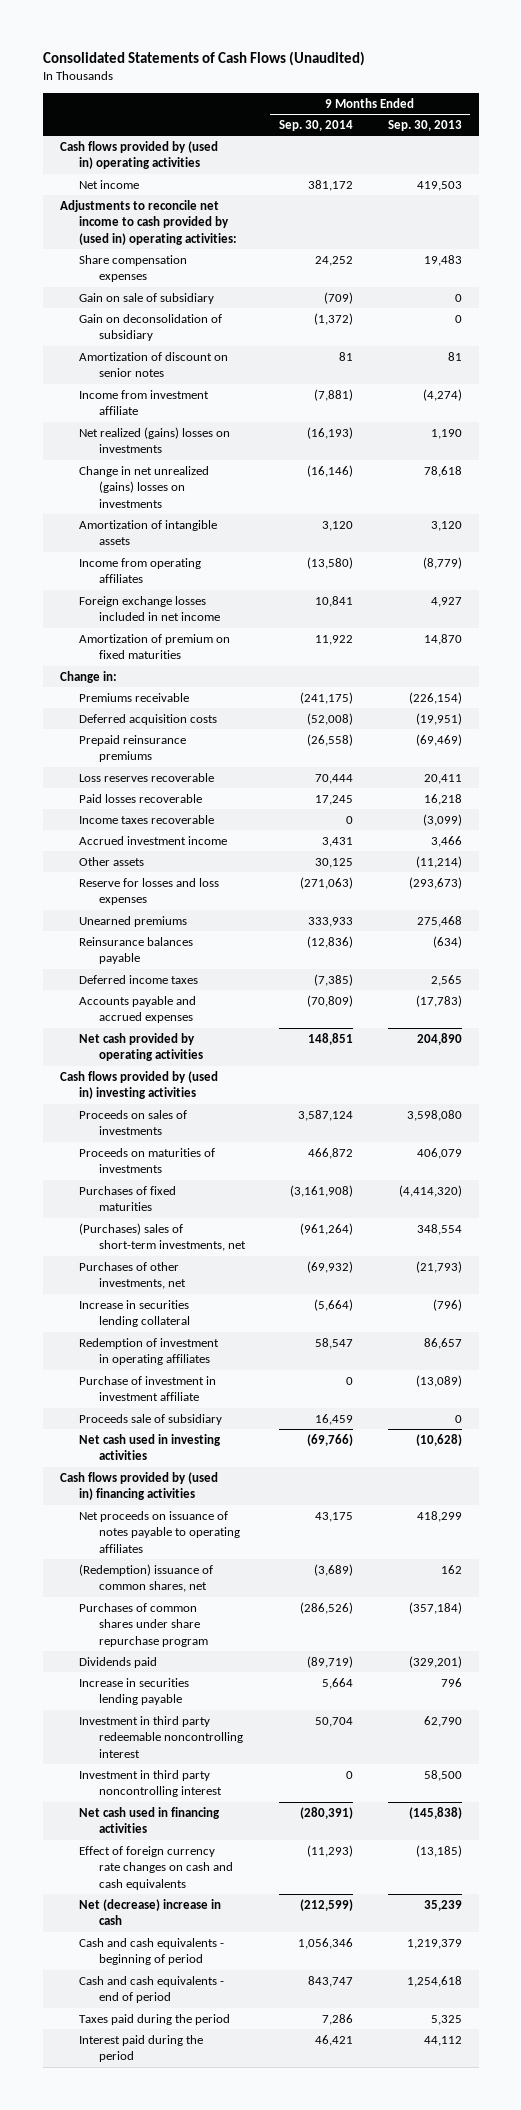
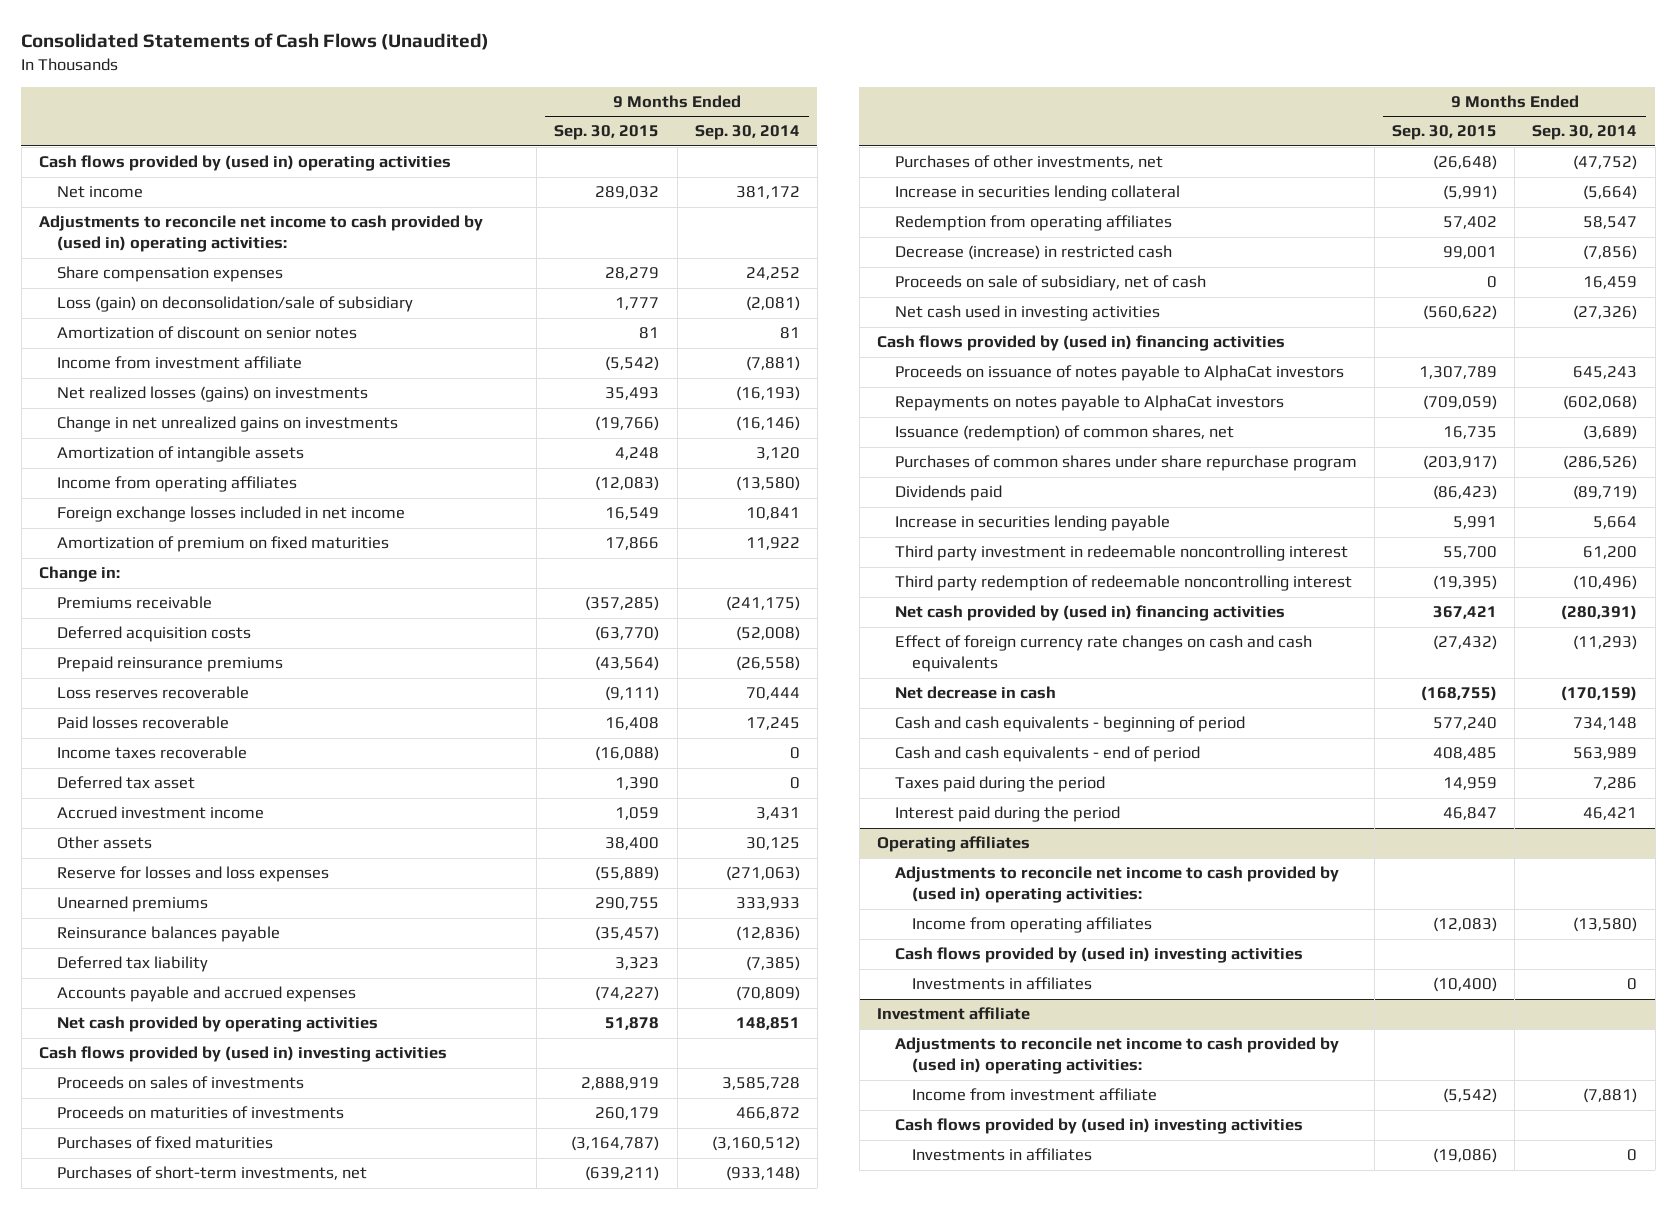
- | 9 Months Ended Sep. 30, 2014 | 9 Months Ended Sep. 30, 2013
+ | 9 Months Ended Sep. 30, 2015 | 9 Months Ended Sep. 30, 2014
- Gain on sale of subsidiary | (709) | 0
- Gain on deconsolidation of subsidiary | (1,372) | 0
+ Loss (gain) on deconsolidation/sale of subsidiary | 1,777 | (2,081)
- Net realized (gains) losses on investments | (16,193) | 1,190
- Change in net unrealized (gains) losses on investments | (16,146) | 78,618
+ Net realized losses (gains) on investments | 35,493 | (16,193)
+ Change in net unrealized gains on investments | (19,766) | (16,146)
+ Deferred tax asset | 1,390 | 0
- Deferred income taxes | (7,385) | 2,565
+ Deferred tax liability | 3,323 | (7,385)
- Proceeds on sales of investments | 3,587,124 | 3,598,080
+ Proceeds on sales of investments | 2,888,919 | 3,585,728
- Purchases of fixed maturities | (3,161,908) | (4,414,320)
- (Purchases) sales of short-term investments, net | (961,264) | 348,554
- Purchases of other investments, net | (69,932) | (21,793)
+ Purchases of fixed maturities | (3,164,787) | (3,160,512)
+ Purchases of short-term investments, net | (639,211) | (933,148)
+ Purchases of other investments, net | (26,648) | (47,752)
- Redemption of investment in operating affiliates | 58,547 | 86,657
- Purchase of investment in investment affiliate | 0 | (13,089)
- Proceeds sale of subsidiary | 16,459 | 0
- Net cash used in investing activities | (69,766) | (10,628)
+ Redemption from operating affiliates | 57,402 | 58,547
+ Decrease (increase) in restricted cash | 99,001 | (7,856)
+ Proceeds on sale of subsidiary, net of cash | 0 | 16,459
+ Net cash used in investing activities | (560,622) | (27,326)
- Net proceeds on issuance of notes payable to operating affiliates | 43,175 | 418,299
- (Redemption) issuance of common shares, net | (3,689) | 162
+ Proceeds on issuance of notes payable to AlphaCat investors | 1,307,789 | 645,243
+ Repayments on notes payable to AlphaCat investors | (709,059) | (602,068)
+ Issuance (redemption) of common shares, net | 16,735 | (3,689)
- Investment in third party redeemable noncontrolling interest | 50,704 | 62,790
- Investment in third party noncontrolling interest | 0 | 58,500
- Net cash used in financing activities | (280,391) | (145,838)
+ Third party investment in redeemable noncontrolling interest | 55,700 | 61,200
+ Third party redemption of redeemable noncontrolling interest | (19,395) | (10,496)
+ Net cash provided by (used in) financing activities | 367,421 | (280,391)
- Net (decrease) increase in cash | (212,599) | 35,239
- Cash and cash equivalents - beginning of period | 1,056,346 | 1,219,379
- Cash and cash equivalents - end of period | 843,747 | 1,254,618
+ Net decrease in cash | (168,755) | (170,159)
+ Cash and cash equivalents - beginning of period | 577,240 | 734,148
+ Cash and cash equivalents - end of period | 408,485 | 563,989
+ Operating affiliates
+ Adjustments to reconcile net income to cash provided by (used in) operating activities:
+ Income from operating affiliates | (12,083) | (13,580)
+ Cash flows provided by (used in) investing activities
+ Investments in affiliates | (10,400) | 0
+ Investment affiliate
+ Adjustments to reconcile net income to cash provided by (used in) operating activities:
+ Income from investment affiliate | (5,542) | (7,881)
+ Cash flows provided by (used in) investing activities
+ Investments in affiliates | (19,086) | 0

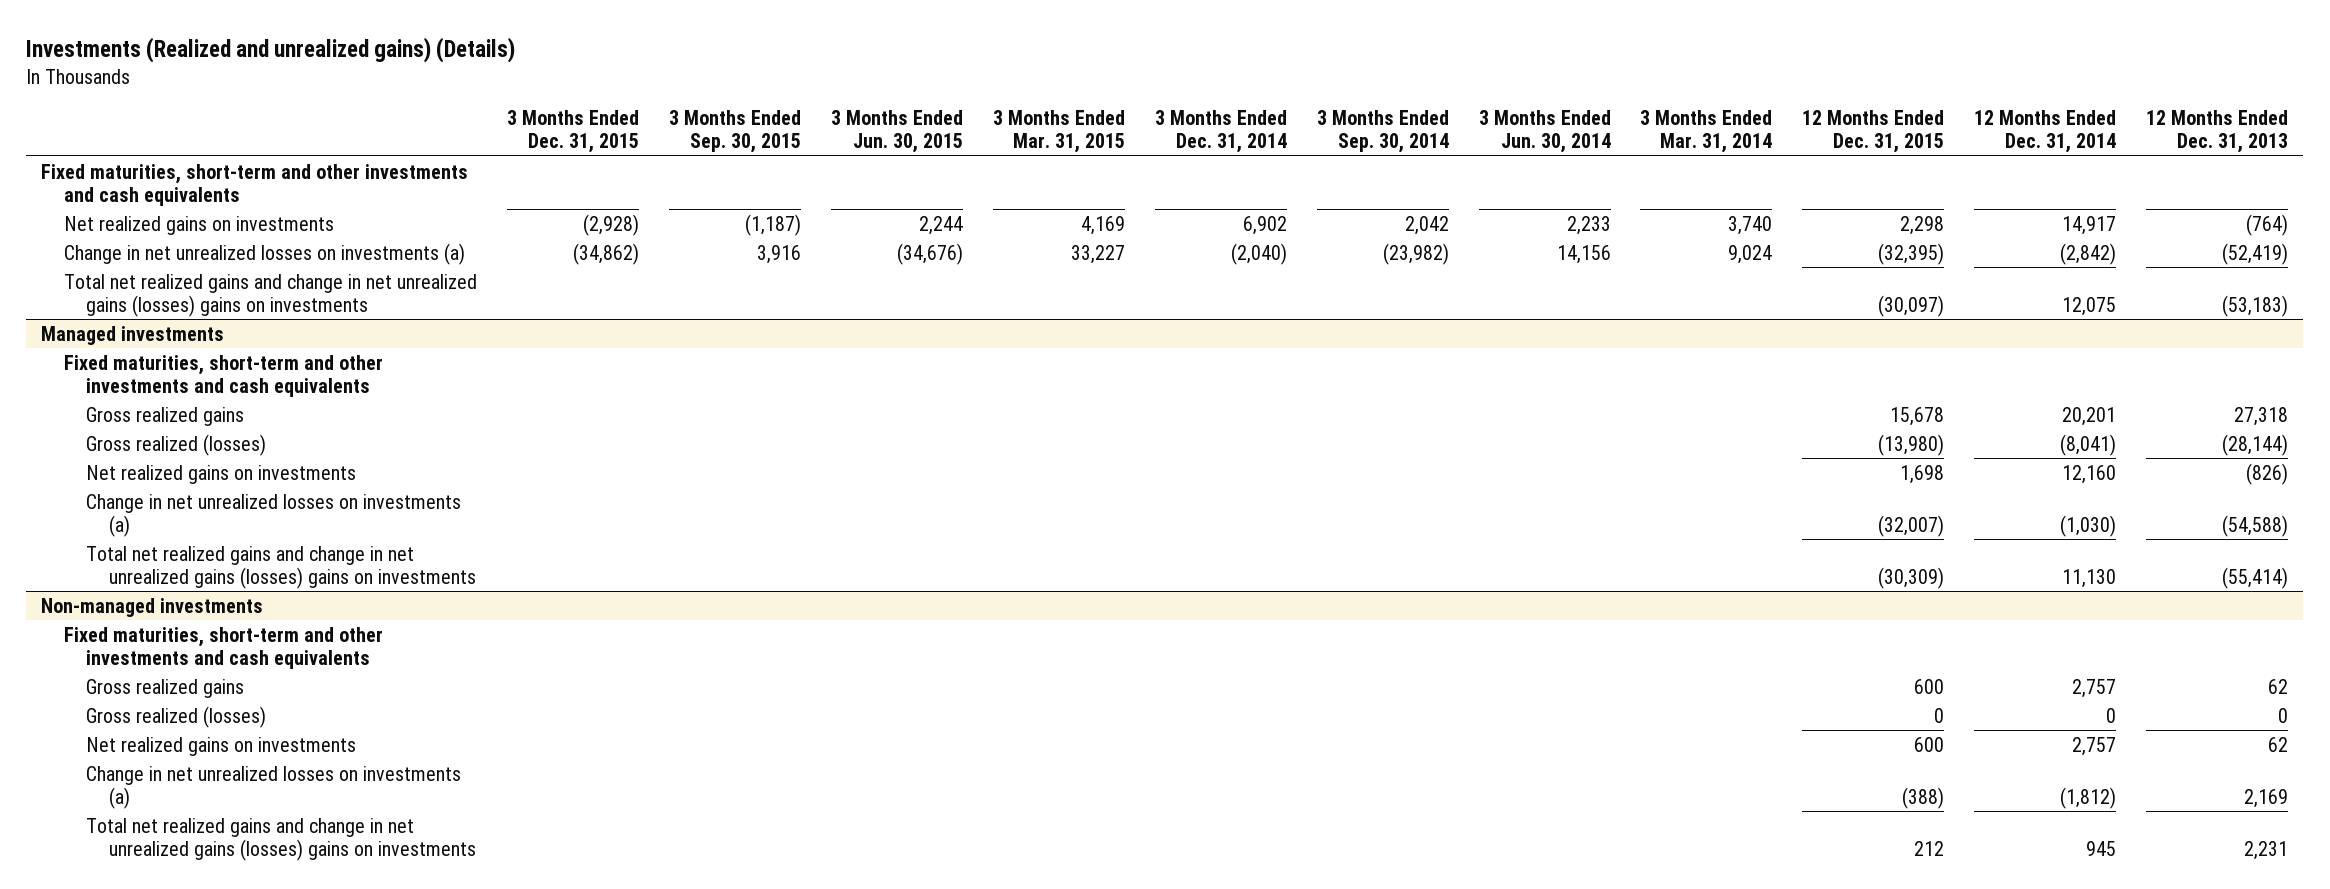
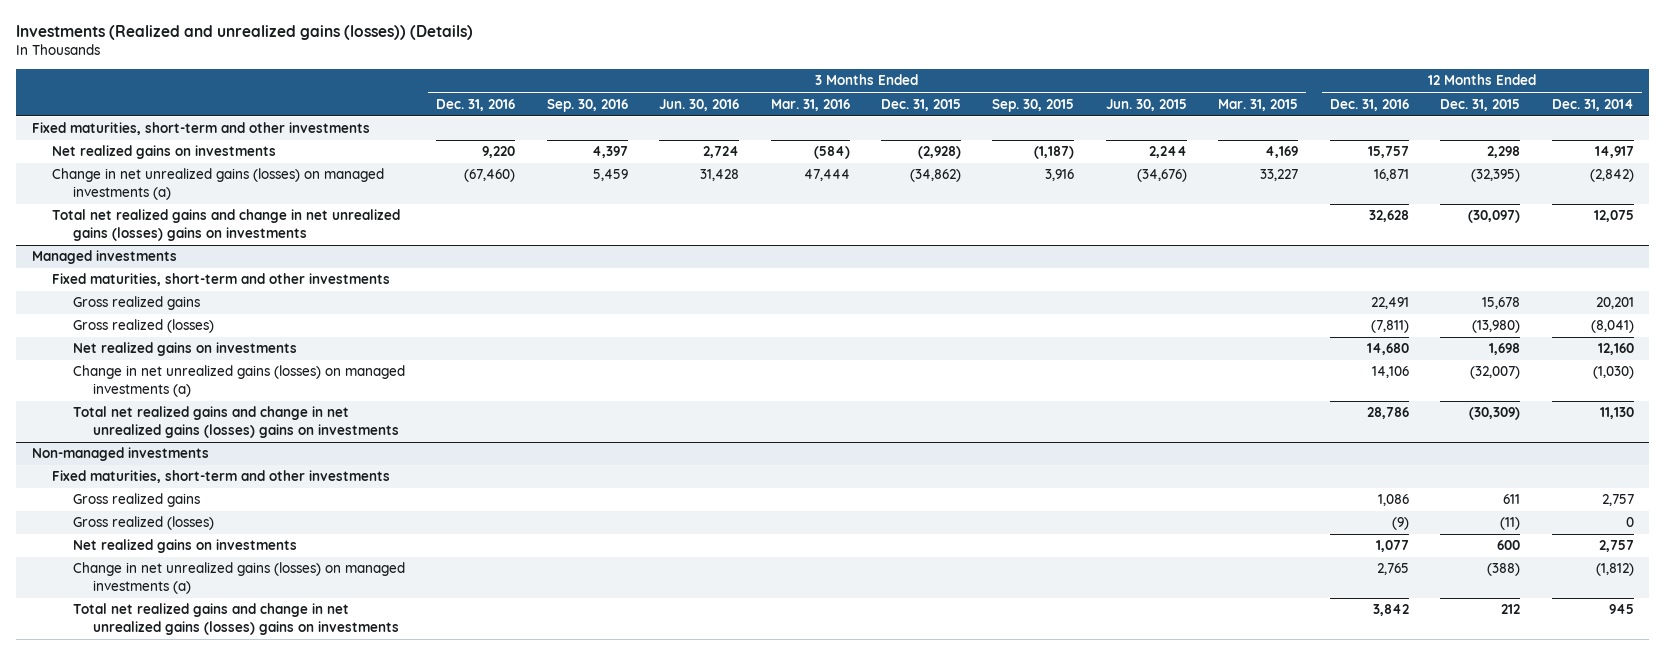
- Investments (Realized and unrealized gains) (Details)
+ Investments (Realized and unrealized gains (losses)) (Details)
- | 3 Months Ended Dec. 31, 2015 | 3 Months Ended Sep. 30, 2015 | 3 Months Ended Jun. 30, 2015 | 3 Months Ended Mar. 31, 2015 | 3 Months Ended Dec. 31, 2014 | 3 Months Ended Sep. 30, 2014 | 3 Months Ended Jun. 30, 2014 | 3 Months Ended Mar. 31, 2014 | 12 Months Ended Dec. 31, 2015 | 12 Months Ended Dec. 31, 2014 | 12 Months Ended Dec. 31, 2013
+ | 3 Months Ended Dec. 31, 2016 | 3 Months Ended Sep. 30, 2016 | 3 Months Ended Jun. 30, 2016 | 3 Months Ended Mar. 31, 2016 | 3 Months Ended Dec. 31, 2015 | 3 Months Ended Sep. 30, 2015 | 3 Months Ended Jun. 30, 2015 | 3 Months Ended Mar. 31, 2015 | 12 Months Ended Dec. 31, 2016 | 12 Months Ended Dec. 31, 2015 | 12 Months Ended Dec. 31, 2014
- Fixed maturities, short-term and other investments and cash equivalents
+ Fixed maturities, short-term and other investments
- Change in net unrealized losses on investments (a) | (34,862) | 3,916 | (34,676) | 33,227 | (2,040) | (23,982) | 14,156 | 9,024 | (32,395) | (2,842) | (52,419)
+ Change in net unrealized gains (losses) on managed investments (a) | (67,460) | 5,459 | 31,428 | 47,444 | (34,862) | 3,916 | (34,676) | 33,227 | 16,871 | (32,395) | (2,842)
@ Managed investments
- Fixed maturities, short-term and other investments and cash equivalents
+ Fixed maturities, short-term and other investments
- Change in net unrealized losses on investments (a) | | | | | | | | | (32,007) | (1,030) | (54,588)
+ Change in net unrealized gains (losses) on managed investments (a) | | | | | | | | | 14,106 | (32,007) | (1,030)
@ Non-managed investments
- Fixed maturities, short-term and other investments and cash equivalents
- Gross realized gains | | | | | | | | | 600 | 2,757 | 62
- Gross realized (losses) | | | | | | | | | 0 | 0 | 0
+ Fixed maturities, short-term and other investments
+ Gross realized gains | | | | | | | | | 1,086 | 611 | 2,757
+ Gross realized (losses) | | | | | | | | | (9) | (11) | 0
- Change in net unrealized losses on investments (a) | | | | | | | | | (388) | (1,812) | 2,169
+ Change in net unrealized gains (losses) on managed investments (a) | | | | | | | | | 2,765 | (388) | (1,812)

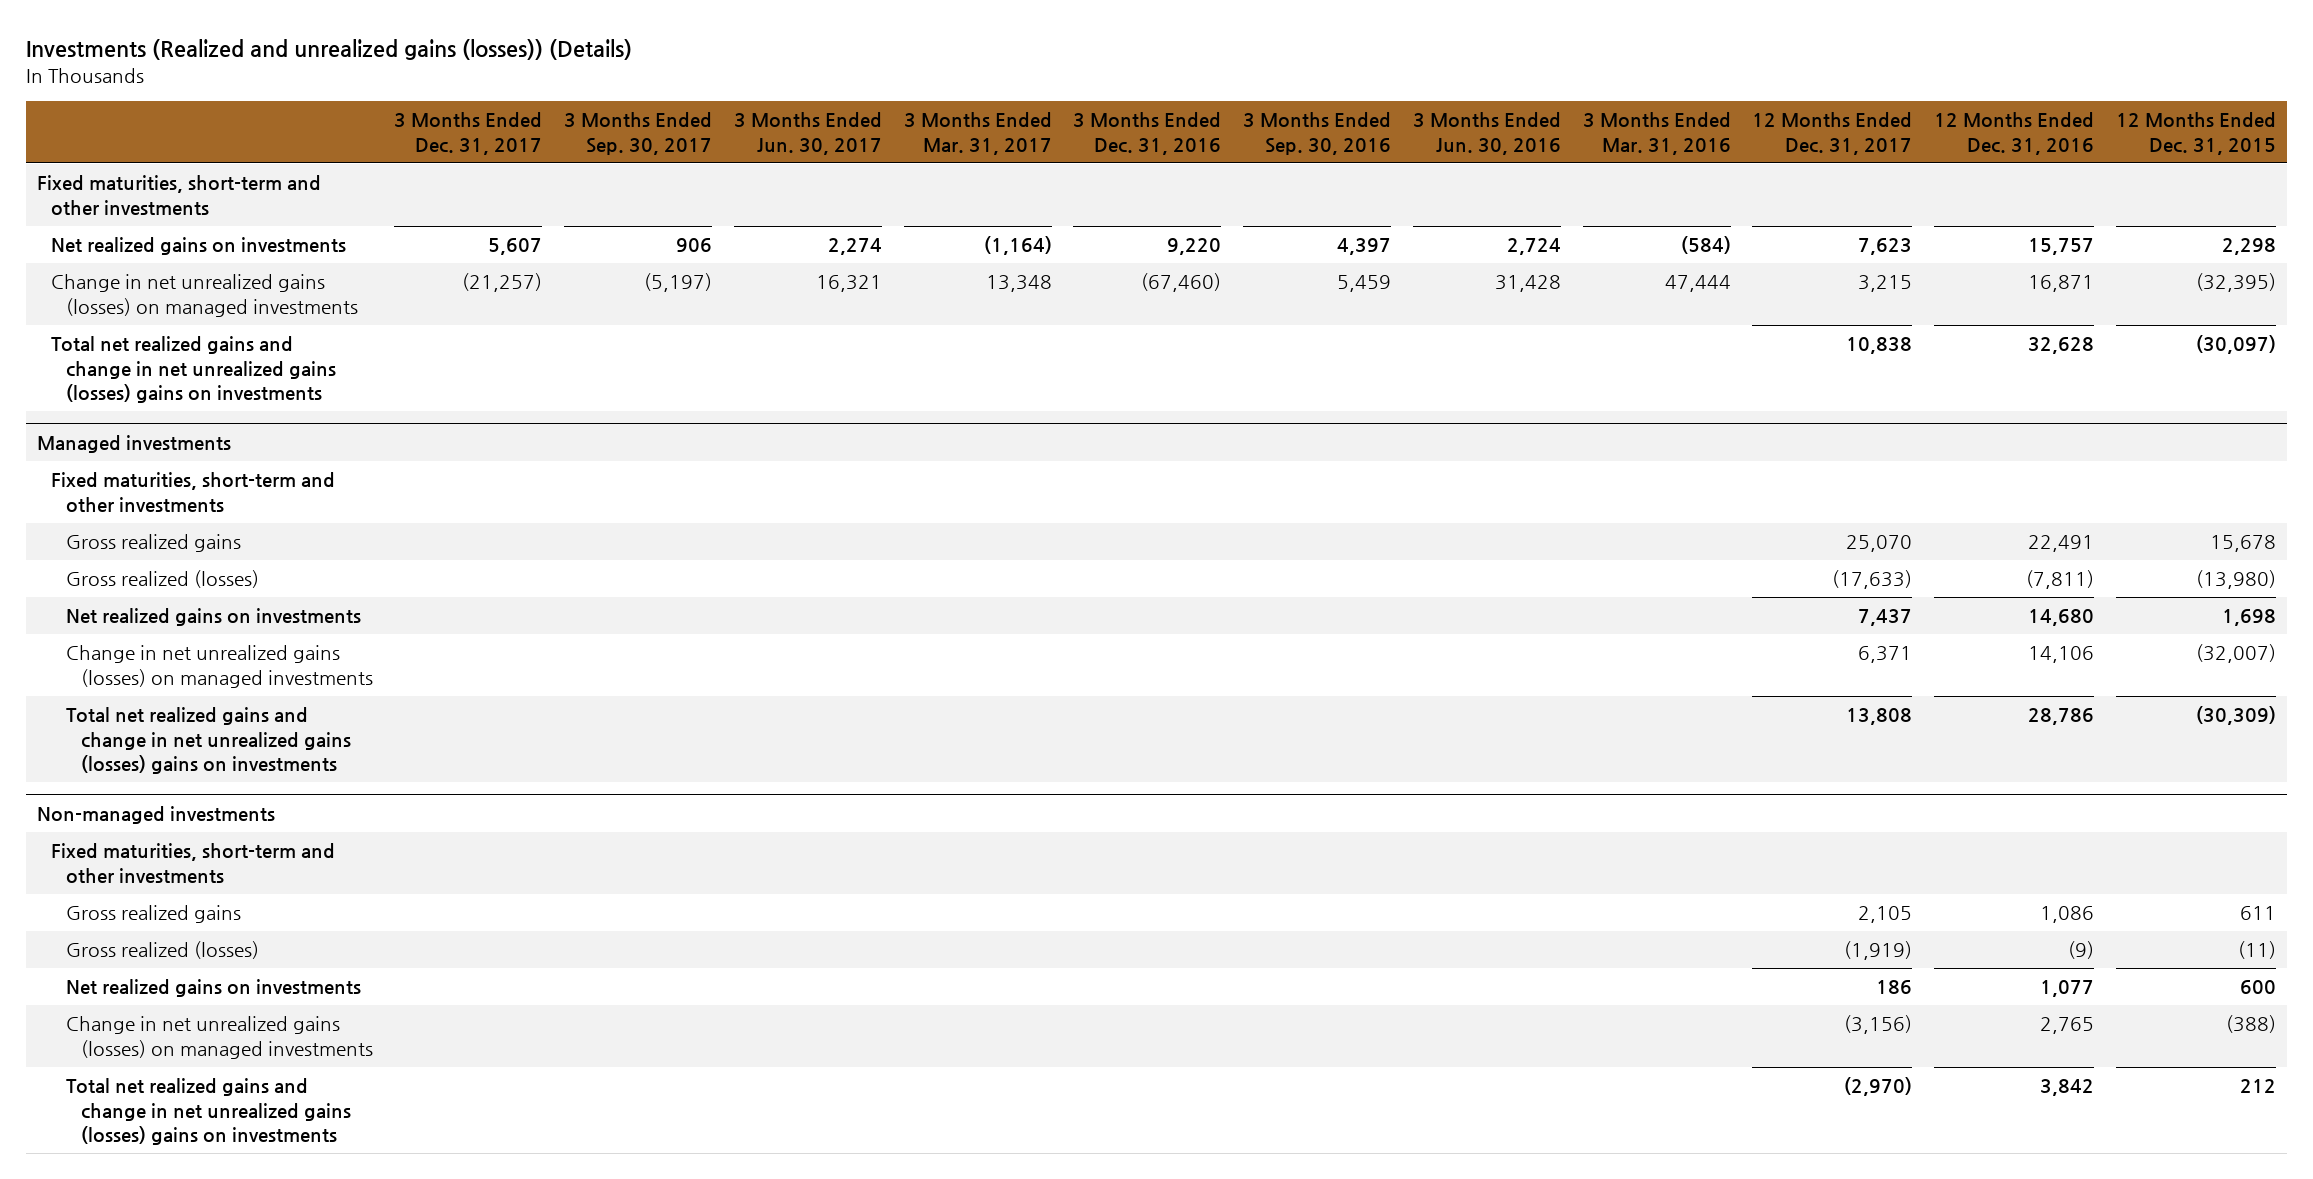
- | 3 Months Ended Dec. 31, 2016 | 3 Months Ended Sep. 30, 2016 | 3 Months Ended Jun. 30, 2016 | 3 Months Ended Mar. 31, 2016 | 3 Months Ended Dec. 31, 2015 | 3 Months Ended Sep. 30, 2015 | 3 Months Ended Jun. 30, 2015 | 3 Months Ended Mar. 31, 2015 | 12 Months Ended Dec. 31, 2016 | 12 Months Ended Dec. 31, 2015 | 12 Months Ended Dec. 31, 2014
+ | 3 Months Ended Dec. 31, 2017 | 3 Months Ended Sep. 30, 2017 | 3 Months Ended Jun. 30, 2017 | 3 Months Ended Mar. 31, 2017 | 3 Months Ended Dec. 31, 2016 | 3 Months Ended Sep. 30, 2016 | 3 Months Ended Jun. 30, 2016 | 3 Months Ended Mar. 31, 2016 | 12 Months Ended Dec. 31, 2017 | 12 Months Ended Dec. 31, 2016 | 12 Months Ended Dec. 31, 2015
- Change in net unrealized gains (losses) on managed investments (a) | (67,460) | 5,459 | 31,428 | 47,444 | (34,862) | 3,916 | (34,676) | 33,227 | 16,871 | (32,395) | (2,842)
+ Change in net unrealized gains (losses) on managed investments | (21,257) | (5,197) | 16,321 | 13,348 | (67,460) | 5,459 | 31,428 | 47,444 | 3,215 | 16,871 | (32,395)
@ Managed investments
- Change in net unrealized gains (losses) on managed investments (a) | | | | | | | | | 14,106 | (32,007) | (1,030)
+ Change in net unrealized gains (losses) on managed investments | | | | | | | | | 6,371 | 14,106 | (32,007)
@ Non-managed investments
- Change in net unrealized gains (losses) on managed investments (a) | | | | | | | | | 2,765 | (388) | (1,812)
+ Change in net unrealized gains (losses) on managed investments | | | | | | | | | (3,156) | 2,765 | (388)

